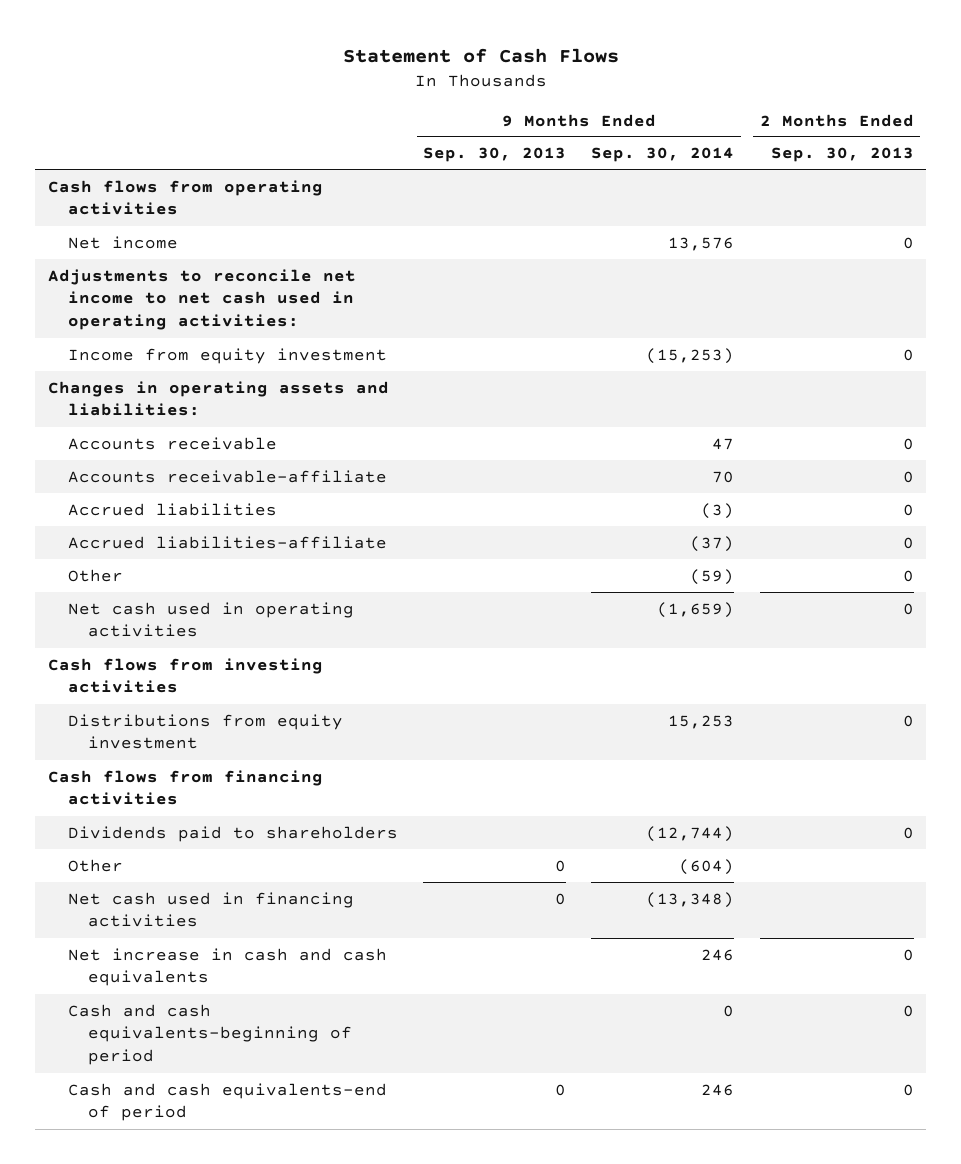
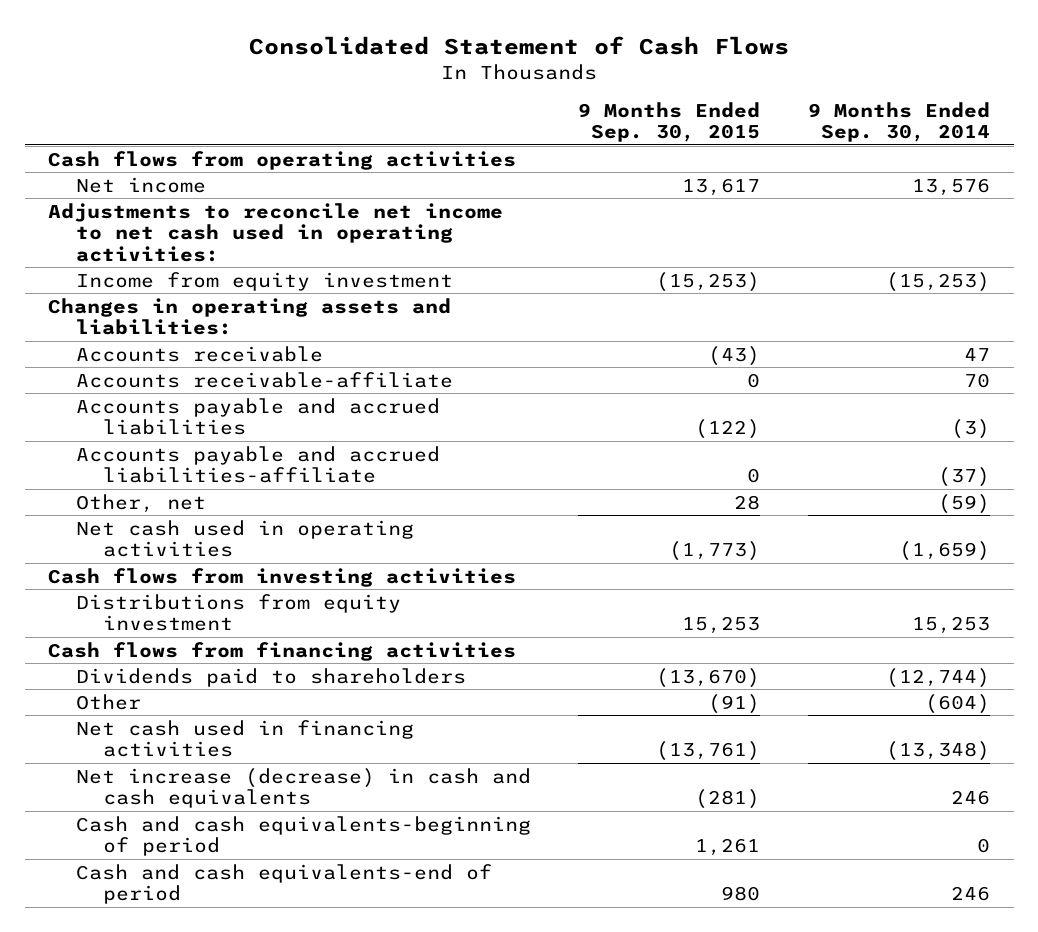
- Statement of Cash Flows
+ Consolidated Statement of Cash Flows
- | 9 Months Ended Sep. 30, 2013 | 9 Months Ended Sep. 30, 2014 | 2 Months Ended Sep. 30, 2013
+ | 9 Months Ended Sep. 30, 2015 | 9 Months Ended Sep. 30, 2014
- Accrued liabilities | | (3) | 0
- Accrued liabilities-affiliate | | (37) | 0
- Other | | (59) | 0
+ Accounts payable and accrued liabilities | (122) | (3)
+ Accounts payable and accrued liabilities-affiliate | 0 | (37)
+ Other, net | 28 | (59)
- Net increase in cash and cash equivalents | | 246 | 0
+ Net increase (decrease) in cash and cash equivalents | (281) | 246

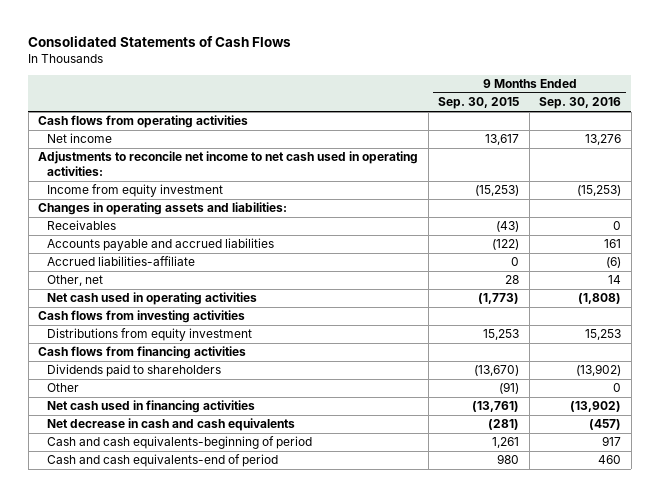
- Consolidated Statement of Cash Flows
+ Consolidated Statements of Cash Flows
- | 9 Months Ended Sep. 30, 2015 | 9 Months Ended Sep. 30, 2014
+ | 9 Months Ended Sep. 30, 2015 | 9 Months Ended Sep. 30, 2016
- Accounts receivable | (43) | 47
- Accounts receivable-affiliate | 0 | 70
+ Receivables | (43) | 0
- Accounts payable and accrued liabilities-affiliate | 0 | (37)
+ Accrued liabilities-affiliate | 0 | (6)
- Net increase (decrease) in cash and cash equivalents | (281) | 246
+ Net decrease in cash and cash equivalents | (281) | (457)

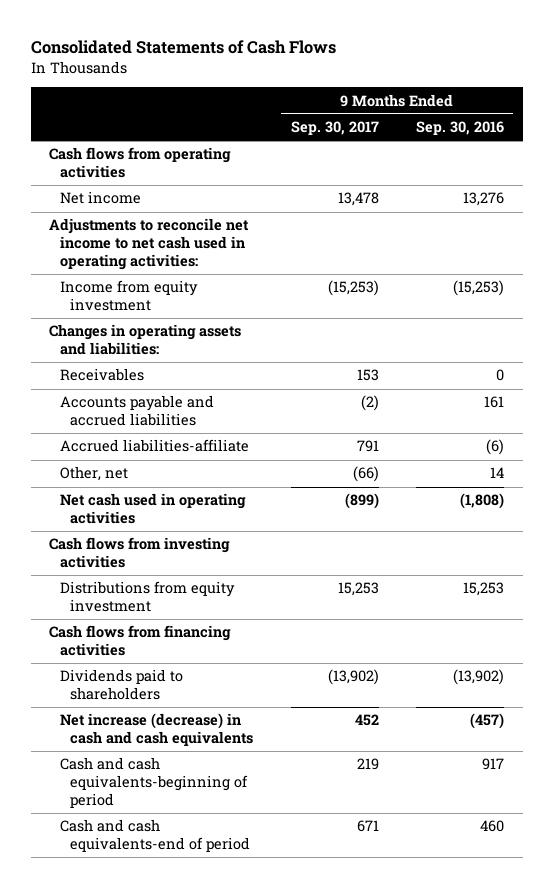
- | 9 Months Ended Sep. 30, 2015 | 9 Months Ended Sep. 30, 2016
+ | 9 Months Ended Sep. 30, 2017 | 9 Months Ended Sep. 30, 2016
- Other | (91) | 0
- Net cash used in financing activities | (13,761) | (13,902)
- Net decrease in cash and cash equivalents | (281) | (457)
+ Net increase (decrease) in cash and cash equivalents | 452 | (457)

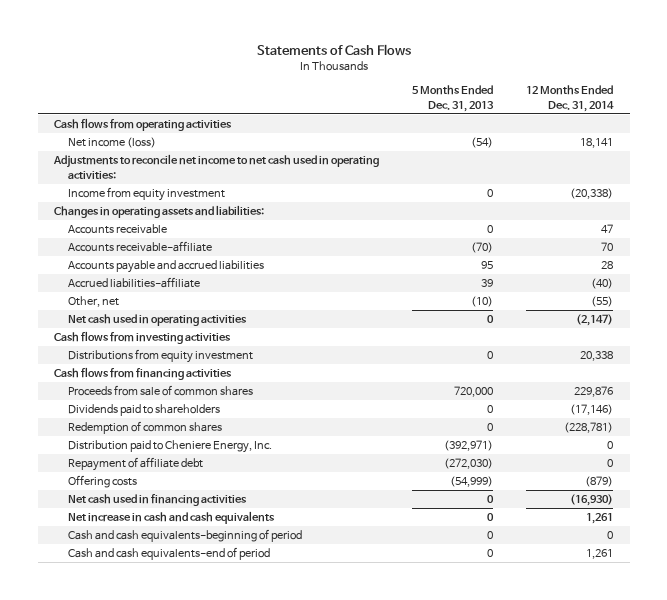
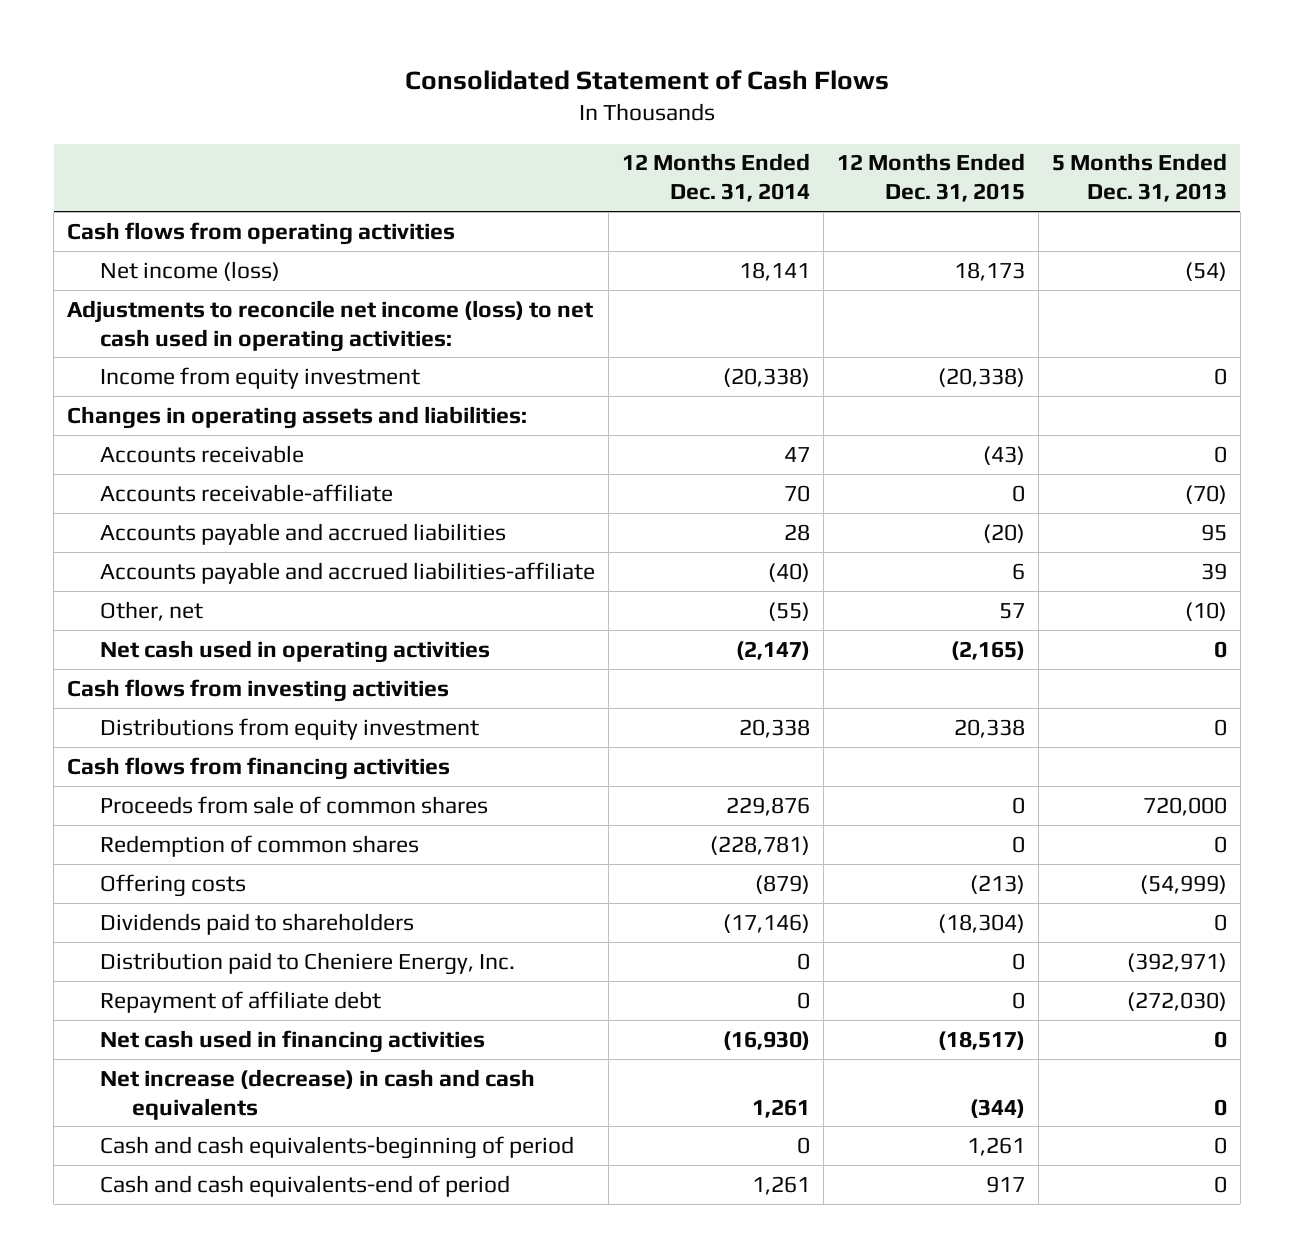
- Statements of Cash Flows
+ Consolidated Statement of Cash Flows
- | 5 Months Ended Dec. 31, 2013 | 12 Months Ended Dec. 31, 2014
+ | 12 Months Ended Dec. 31, 2014 | 12 Months Ended Dec. 31, 2015 | 5 Months Ended Dec. 31, 2013
- Adjustments to reconcile net income to net cash used in operating activities:
+ Adjustments to reconcile net income (loss) to net cash used in operating activities:
- Accrued liabilities-affiliate | 39 | (40)
+ Accounts payable and accrued liabilities-affiliate | (40) | 6 | 39
moved up: Offering costs | (879) | (213) | (54,999)
moved down: Dividends paid to shareholders | (17,146) | (18,304) | 0
- Net increase in cash and cash equivalents | 0 | 1,261
+ Net increase (decrease) in cash and cash equivalents | 1,261 | (344) | 0

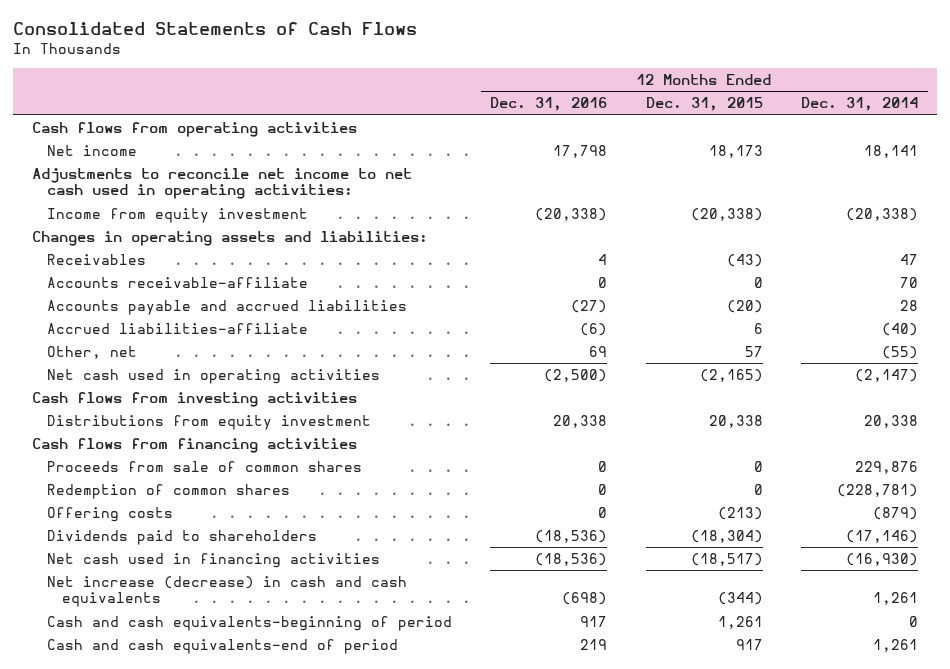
- Consolidated Statement of Cash Flows
+ Consolidated Statements of Cash Flows
- | 12 Months Ended Dec. 31, 2014 | 12 Months Ended Dec. 31, 2015 | 5 Months Ended Dec. 31, 2013
+ | 12 Months Ended Dec. 31, 2016 | 12 Months Ended Dec. 31, 2015 | 12 Months Ended Dec. 31, 2014
- Net income (loss) | 18,141 | 18,173 | (54)
- Adjustments to reconcile net income (loss) to net cash used in operating activities:
+ Net income | 17,798 | 18,173 | 18,141
+ Adjustments to reconcile net income to net cash used in operating activities:
- Accounts receivable | 47 | (43) | 0
+ Receivables | 4 | (43) | 47
- Accounts payable and accrued liabilities-affiliate | (40) | 6 | 39
+ Accrued liabilities-affiliate | (6) | 6 | (40)
- Distribution paid to Cheniere Energy, Inc. | 0 | 0 | (392,971)
- Repayment of affiliate debt | 0 | 0 | (272,030)

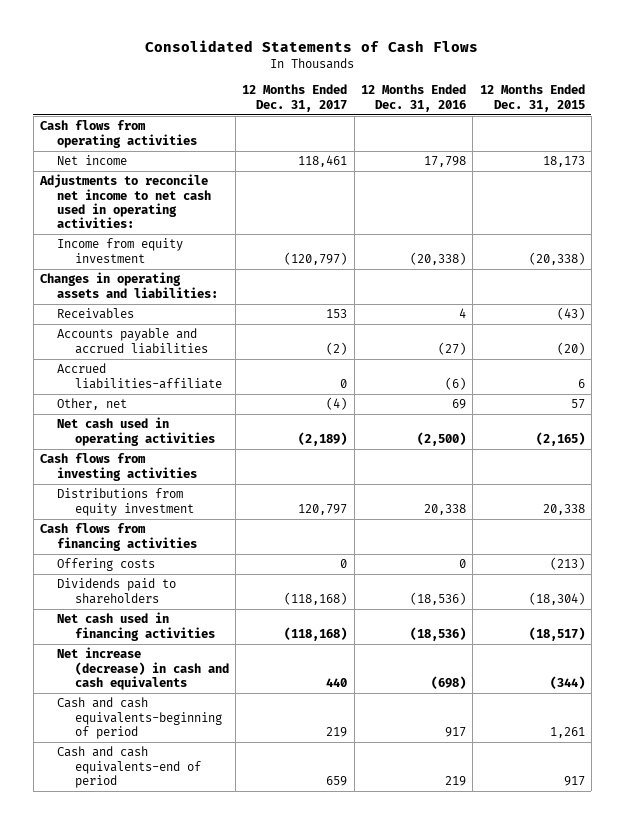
- | 12 Months Ended Dec. 31, 2016 | 12 Months Ended Dec. 31, 2015 | 12 Months Ended Dec. 31, 2014
+ | 12 Months Ended Dec. 31, 2017 | 12 Months Ended Dec. 31, 2016 | 12 Months Ended Dec. 31, 2015
- Accounts receivable-affiliate | 0 | 0 | 70
- Proceeds from sale of common shares | 0 | 0 | 229,876
- Redemption of common shares | 0 | 0 | (228,781)

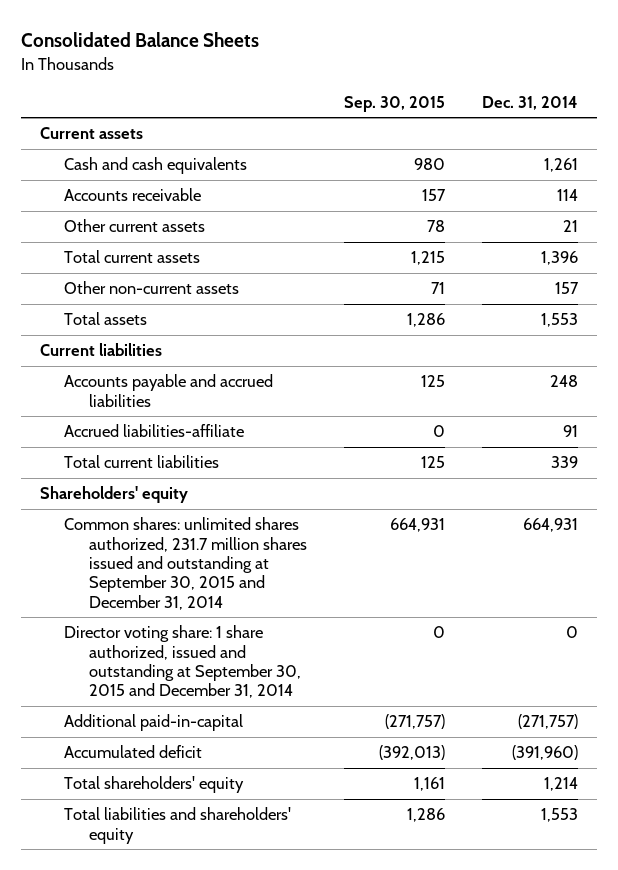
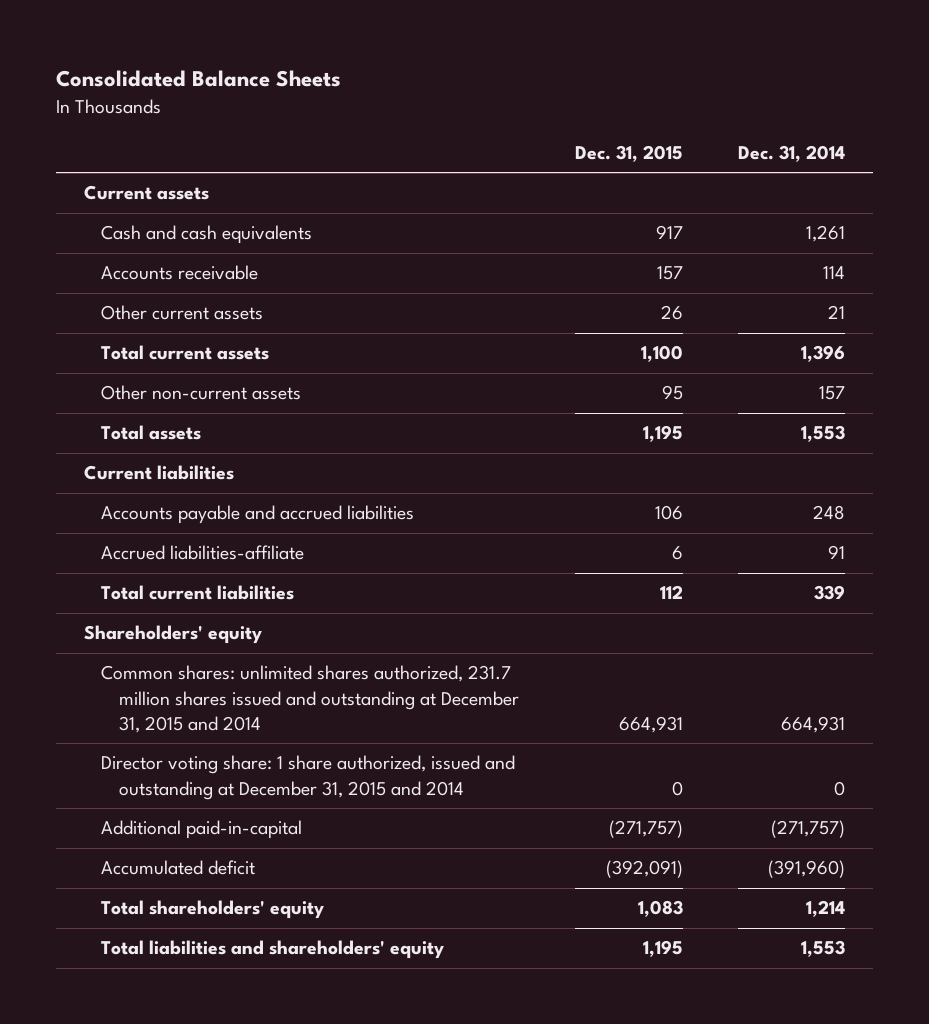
- | Sep. 30, 2015 | Dec. 31, 2014
+ | Dec. 31, 2015 | Dec. 31, 2014
- Common shares: unlimited shares authorized, 231.7 million shares issued and outstanding at September 30, 2015 and December 31, 2014 | 664,931 | 664,931
- Director voting share: 1 share authorized, issued and outstanding at September 30, 2015 and December 31, 2014 | 0 | 0
+ Common shares: unlimited shares authorized, 231.7 million shares issued and outstanding at December 31, 2015 and 2014 | 664,931 | 664,931
+ Director voting share: 1 share authorized, issued and outstanding at December 31, 2015 and 2014 | 0 | 0

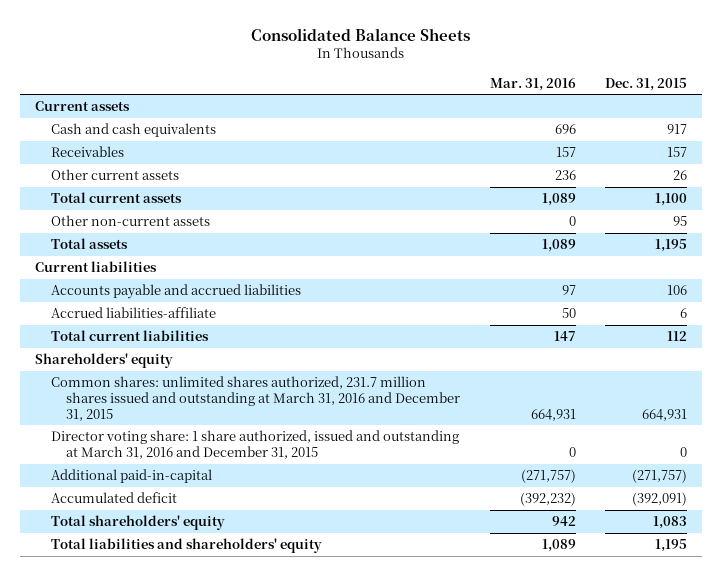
- | Dec. 31, 2015 | Dec. 31, 2014
+ | Mar. 31, 2016 | Dec. 31, 2015
- Accounts receivable | 157 | 114
+ Receivables | 157 | 157
- Common shares: unlimited shares authorized, 231.7 million shares issued and outstanding at December 31, 2015 and 2014 | 664,931 | 664,931
- Director voting share: 1 share authorized, issued and outstanding at December 31, 2015 and 2014 | 0 | 0
+ Common shares: unlimited shares authorized, 231.7 million shares issued and outstanding at March 31, 2016 and December 31, 2015 | 664,931 | 664,931
+ Director voting share: 1 share authorized, issued and outstanding at March 31, 2016 and December 31, 2015 | 0 | 0

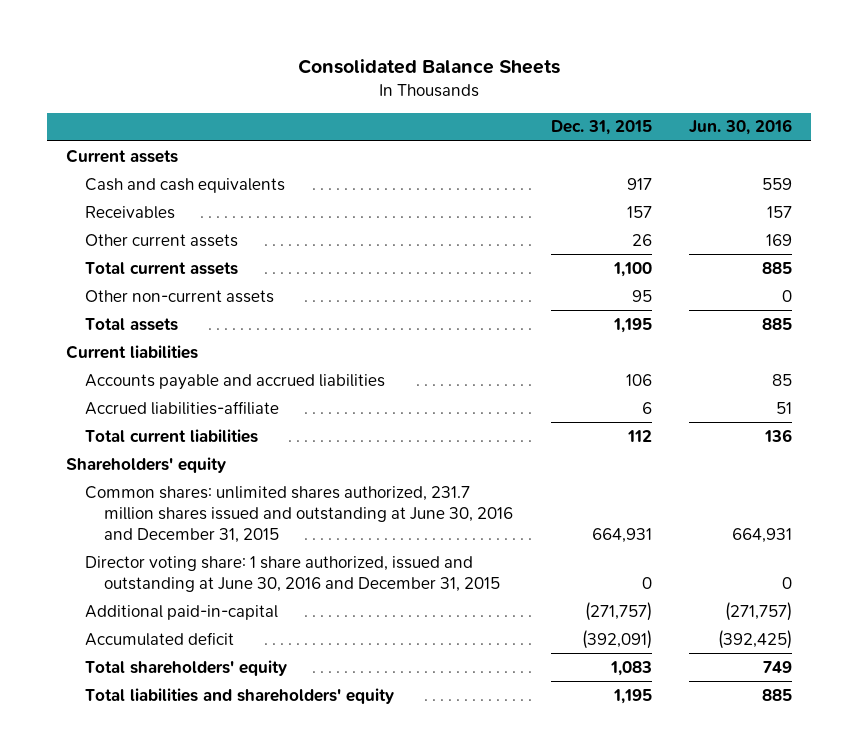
- | Mar. 31, 2016 | Dec. 31, 2015
+ | Dec. 31, 2015 | Jun. 30, 2016
- Common shares: unlimited shares authorized, 231.7 million shares issued and outstanding at March 31, 2016 and December 31, 2015 | 664,931 | 664,931
- Director voting share: 1 share authorized, issued and outstanding at March 31, 2016 and December 31, 2015 | 0 | 0
+ Common shares: unlimited shares authorized, 231.7 million shares issued and outstanding at June 30, 2016 and December 31, 2015 | 664,931 | 664,931
+ Director voting share: 1 share authorized, issued and outstanding at June 30, 2016 and December 31, 2015 | 0 | 0

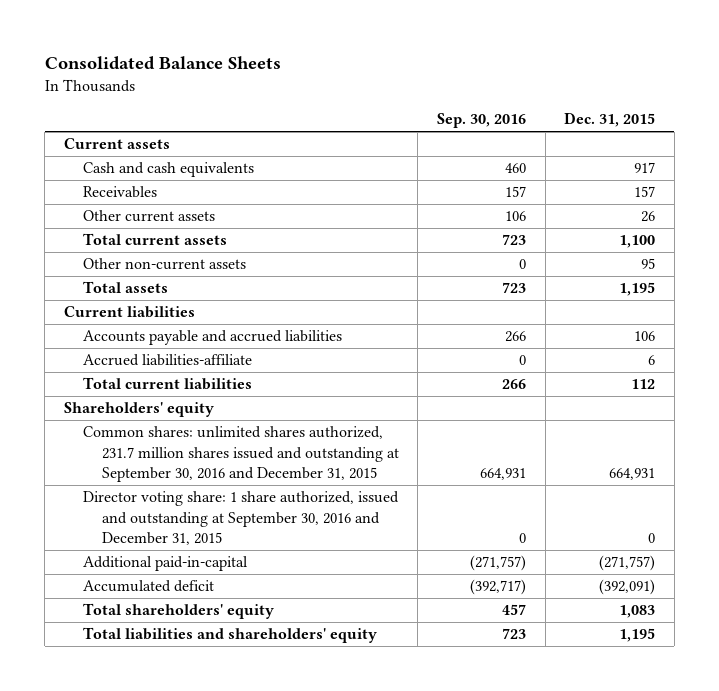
- | Dec. 31, 2015 | Jun. 30, 2016
+ | Sep. 30, 2016 | Dec. 31, 2015
- Common shares: unlimited shares authorized, 231.7 million shares issued and outstanding at June 30, 2016 and December 31, 2015 | 664,931 | 664,931
- Director voting share: 1 share authorized, issued and outstanding at June 30, 2016 and December 31, 2015 | 0 | 0
+ Common shares: unlimited shares authorized, 231.7 million shares issued and outstanding at September 30, 2016 and December 31, 2015 | 664,931 | 664,931
+ Director voting share: 1 share authorized, issued and outstanding at September 30, 2016 and December 31, 2015 | 0 | 0

